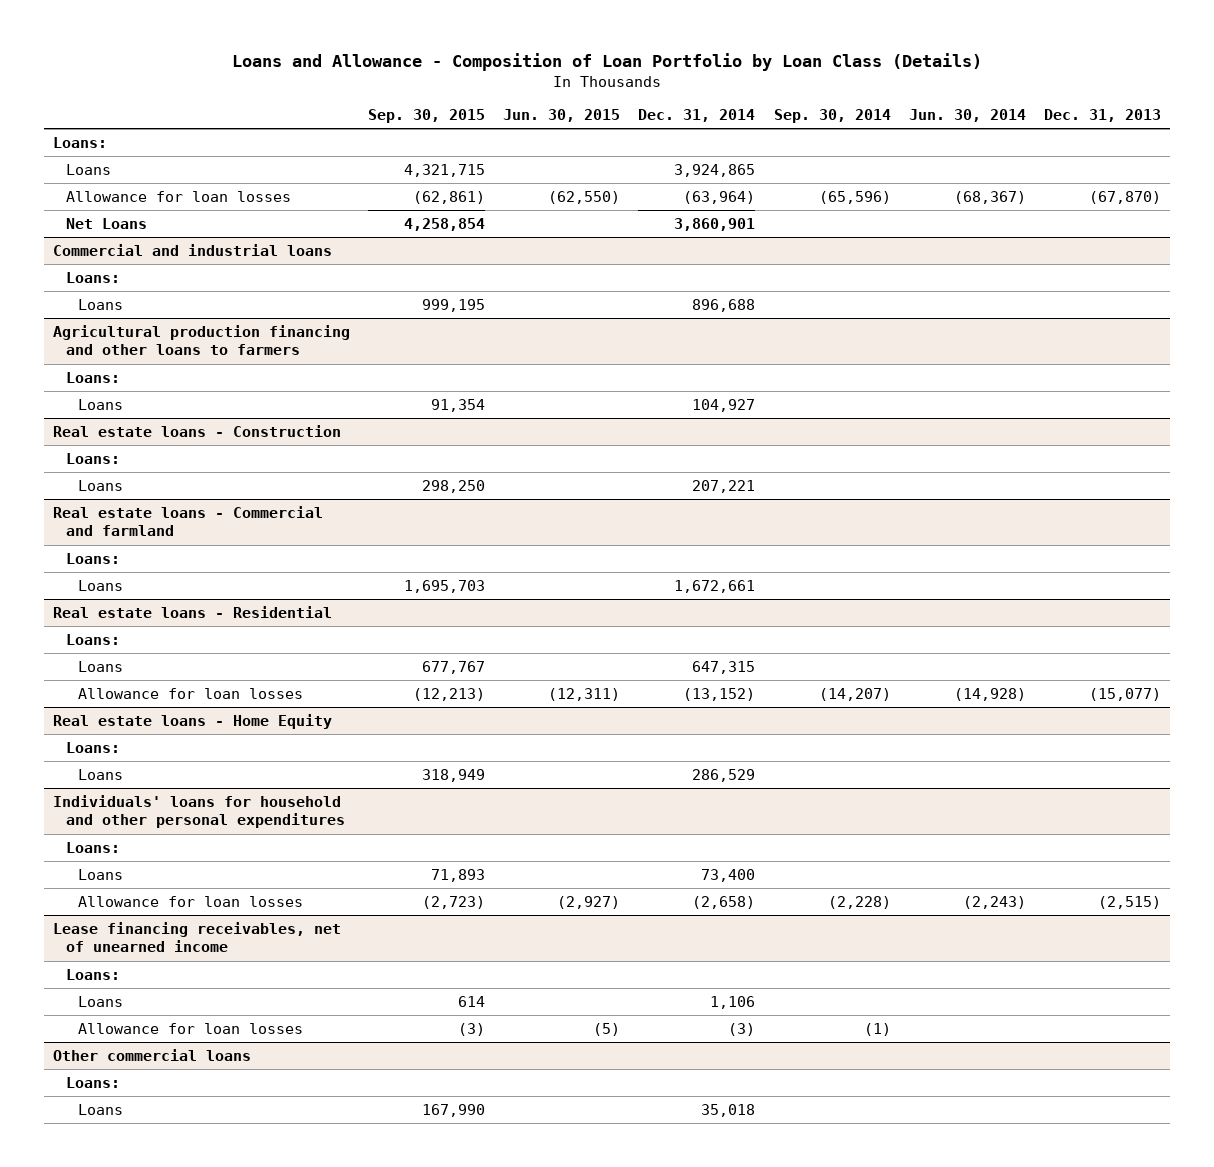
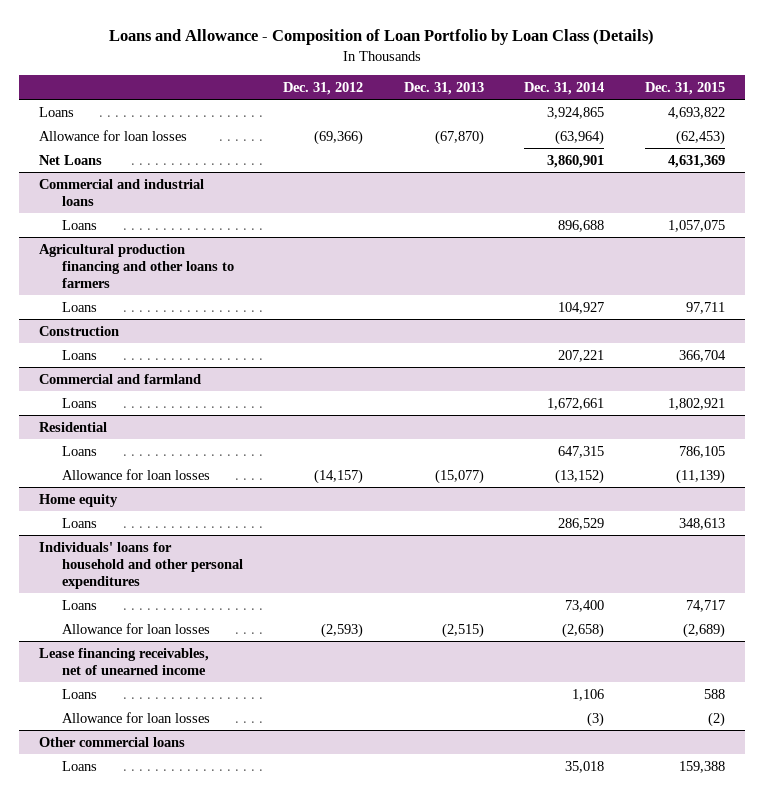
- | Sep. 30, 2015 | Jun. 30, 2015 | Dec. 31, 2014 | Sep. 30, 2014 | Jun. 30, 2014 | Dec. 31, 2013
+ | Dec. 31, 2012 | Dec. 31, 2013 | Dec. 31, 2014 | Dec. 31, 2015
- Loans:
@ Commercial and industrial loans
- Loans:
@ Agricultural production financing and other loans to farmers
- Loans:
- Real estate loans - Construction
- Loans:
+ Construction
- Real estate loans - Commercial and farmland
- Loans:
+ Commercial and farmland
- Real estate loans - Residential
- Loans:
+ Residential
- Real estate loans - Home Equity
- Loans:
+ Home equity
@ Individuals' loans for household and other personal expenditures
- Loans:
@ Lease financing receivables, net of unearned income
- Loans:
@ Other commercial loans
- Loans:

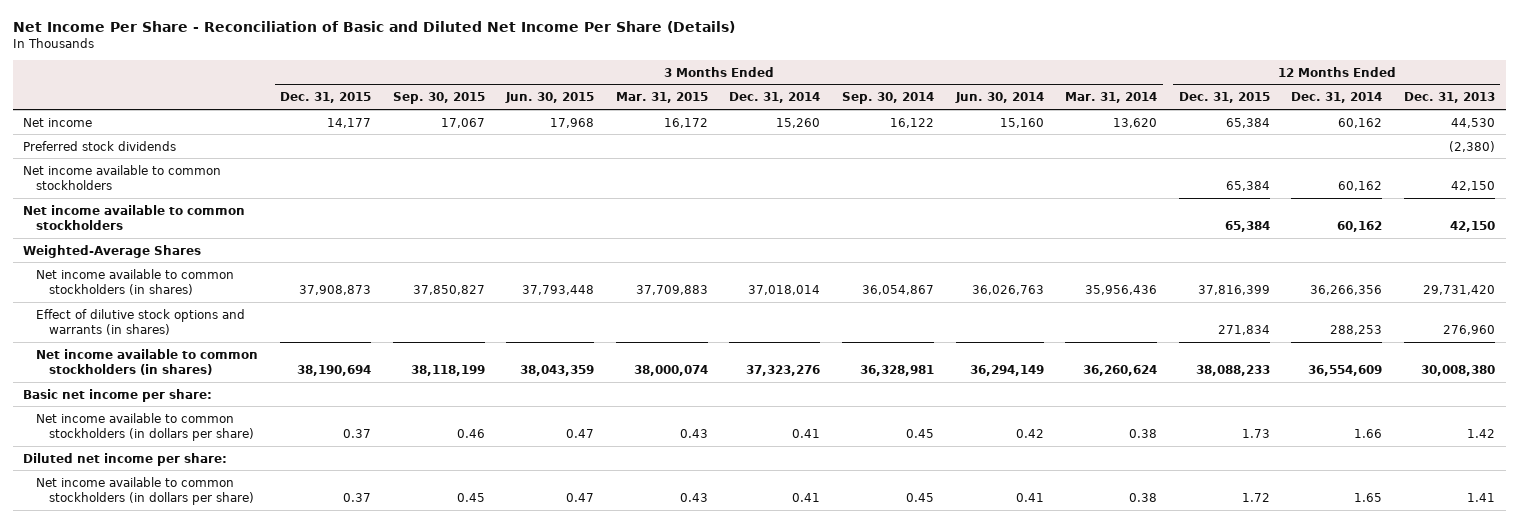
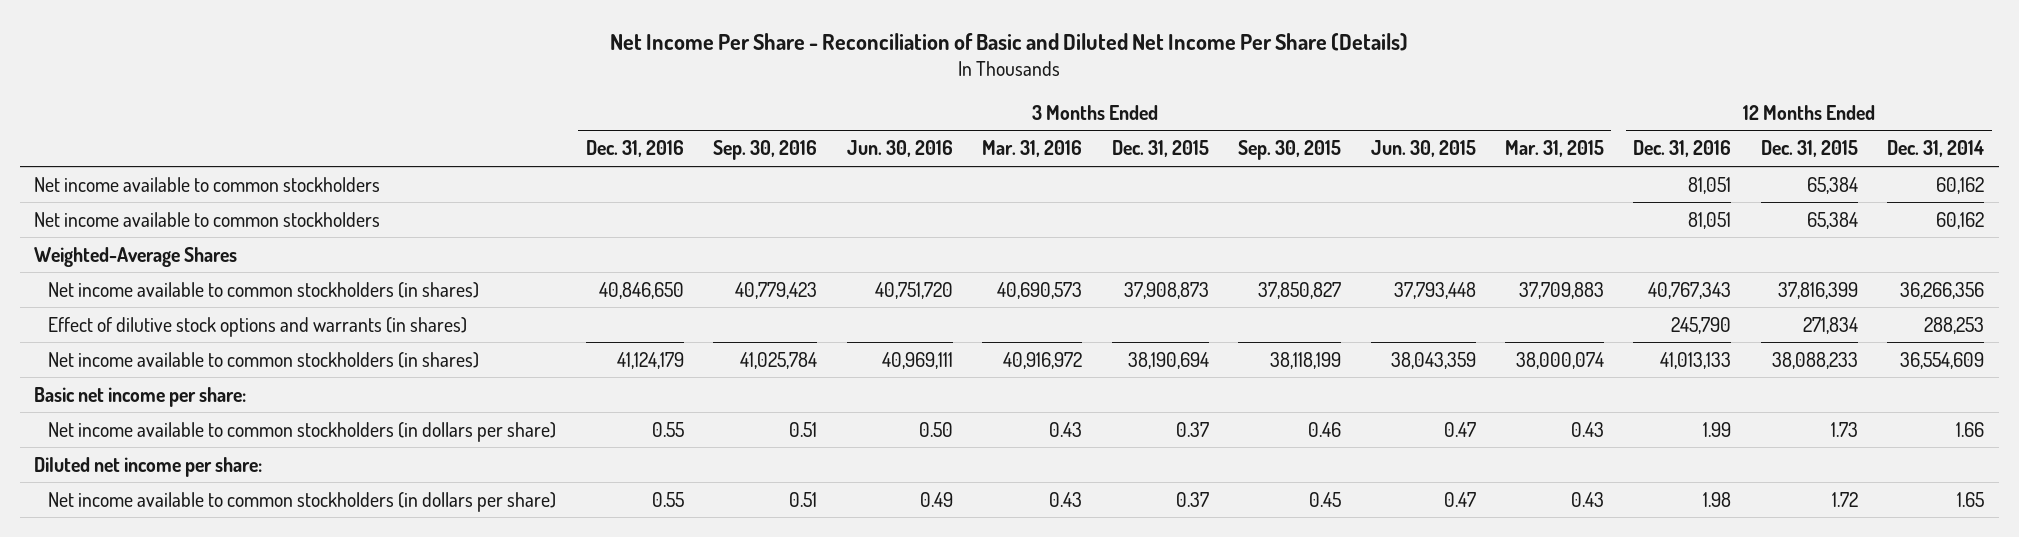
- | 3 Months Ended Dec. 31, 2015 | 3 Months Ended Sep. 30, 2015 | 3 Months Ended Jun. 30, 2015 | 3 Months Ended Mar. 31, 2015 | 3 Months Ended Dec. 31, 2014 | 3 Months Ended Sep. 30, 2014 | 3 Months Ended Jun. 30, 2014 | 3 Months Ended Mar. 31, 2014 | 12 Months Ended Dec. 31, 2015 | 12 Months Ended Dec. 31, 2014 | 12 Months Ended Dec. 31, 2013
+ | 3 Months Ended Dec. 31, 2016 | 3 Months Ended Sep. 30, 2016 | 3 Months Ended Jun. 30, 2016 | 3 Months Ended Mar. 31, 2016 | 3 Months Ended Dec. 31, 2015 | 3 Months Ended Sep. 30, 2015 | 3 Months Ended Jun. 30, 2015 | 3 Months Ended Mar. 31, 2015 | 12 Months Ended Dec. 31, 2016 | 12 Months Ended Dec. 31, 2015 | 12 Months Ended Dec. 31, 2014
- Net income | 14,177 | 17,067 | 17,968 | 16,172 | 15,260 | 16,122 | 15,160 | 13,620 | 65,384 | 60,162 | 44,530
- Preferred stock dividends | | | | | | | | | | | (2,380)

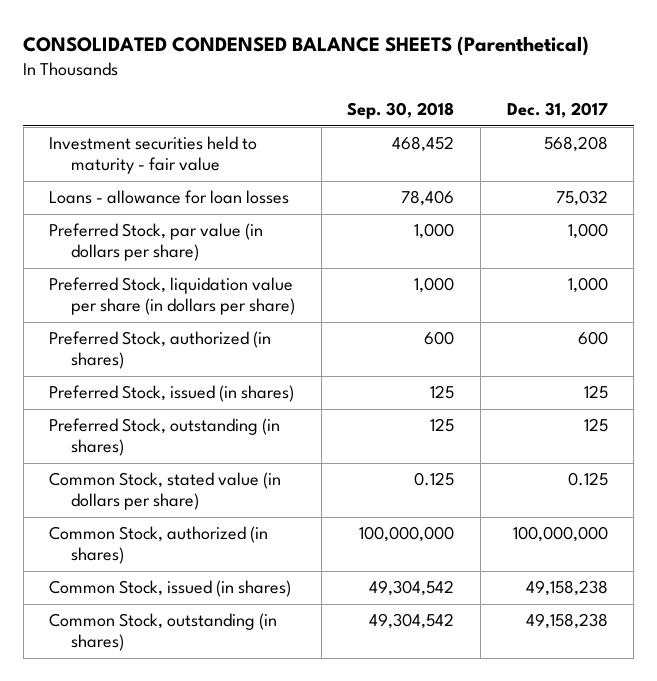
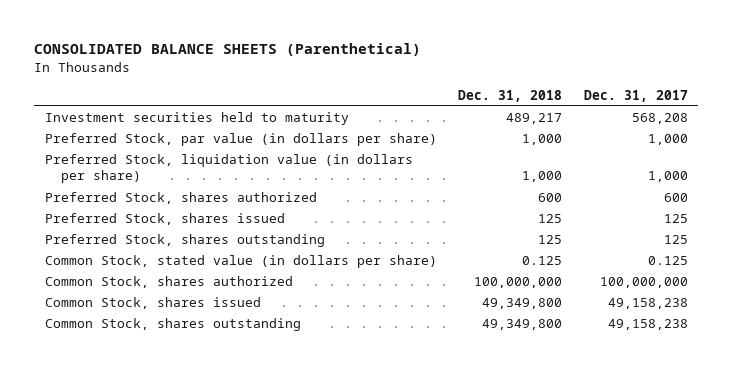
- CONSOLIDATED CONDENSED BALANCE SHEETS (Parenthetical)
+ CONSOLIDATED BALANCE SHEETS (Parenthetical)
- | Sep. 30, 2018 | Dec. 31, 2017
+ | Dec. 31, 2018 | Dec. 31, 2017
- Investment securities held to maturity - fair value | 468,452 | 568,208
- Loans - allowance for loan losses | 78,406 | 75,032
+ Investment securities held to maturity | 489,217 | 568,208
- Preferred Stock, liquidation value per share (in dollars per share) | 1,000 | 1,000
- Preferred Stock, authorized (in shares) | 600 | 600
- Preferred Stock, issued (in shares) | 125 | 125
- Preferred Stock, outstanding (in shares) | 125 | 125
+ Preferred Stock, liquidation value (in dollars per share) | 1,000 | 1,000
+ Preferred Stock, shares authorized | 600 | 600
+ Preferred Stock, shares issued | 125 | 125
+ Preferred Stock, shares outstanding | 125 | 125
- Common Stock, authorized (in shares) | 100,000,000 | 100,000,000
- Common Stock, issued (in shares) | 49,304,542 | 49,158,238
- Common Stock, outstanding (in shares) | 49,304,542 | 49,158,238
+ Common Stock, shares authorized | 100,000,000 | 100,000,000
+ Common Stock, shares issued | 49,349,800 | 49,158,238
+ Common Stock, shares outstanding | 49,349,800 | 49,158,238

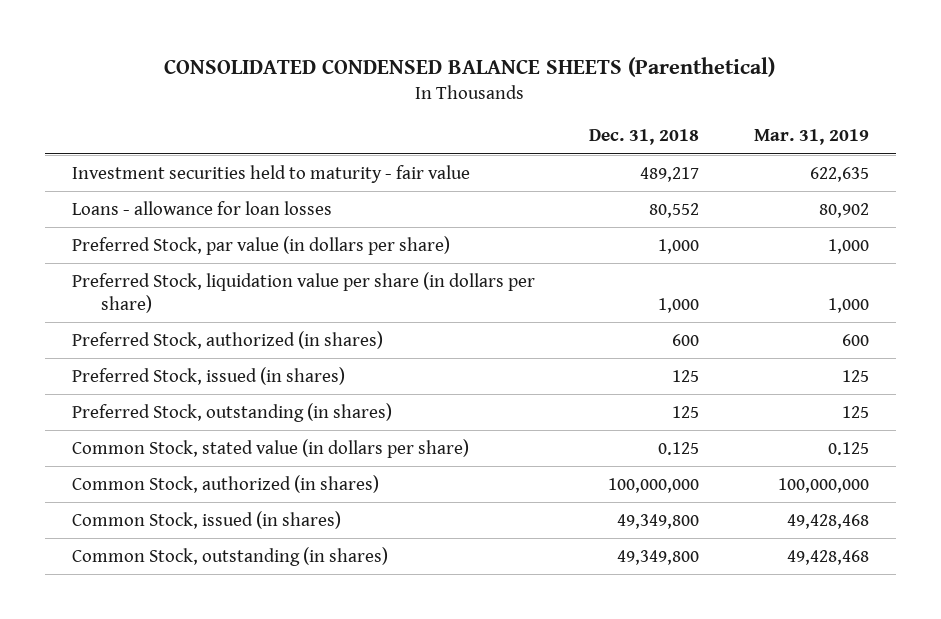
- CONSOLIDATED BALANCE SHEETS (Parenthetical)
+ CONSOLIDATED CONDENSED BALANCE SHEETS (Parenthetical)
- | Dec. 31, 2018 | Dec. 31, 2017
+ | Dec. 31, 2018 | Mar. 31, 2019
- Investment securities held to maturity | 489,217 | 568,208
+ Investment securities held to maturity - fair value | 489,217 | 622,635
+ Loans - allowance for loan losses | 80,552 | 80,902
- Preferred Stock, liquidation value (in dollars per share) | 1,000 | 1,000
- Preferred Stock, shares authorized | 600 | 600
- Preferred Stock, shares issued | 125 | 125
- Preferred Stock, shares outstanding | 125 | 125
+ Preferred Stock, liquidation value per share (in dollars per share) | 1,000 | 1,000
+ Preferred Stock, authorized (in shares) | 600 | 600
+ Preferred Stock, issued (in shares) | 125 | 125
+ Preferred Stock, outstanding (in shares) | 125 | 125
- Common Stock, shares authorized | 100,000,000 | 100,000,000
- Common Stock, shares issued | 49,349,800 | 49,158,238
- Common Stock, shares outstanding | 49,349,800 | 49,158,238
+ Common Stock, authorized (in shares) | 100,000,000 | 100,000,000
+ Common Stock, issued (in shares) | 49,349,800 | 49,428,468
+ Common Stock, outstanding (in shares) | 49,349,800 | 49,428,468

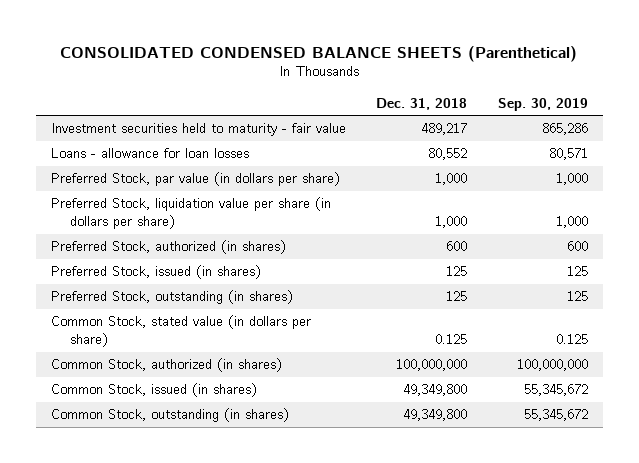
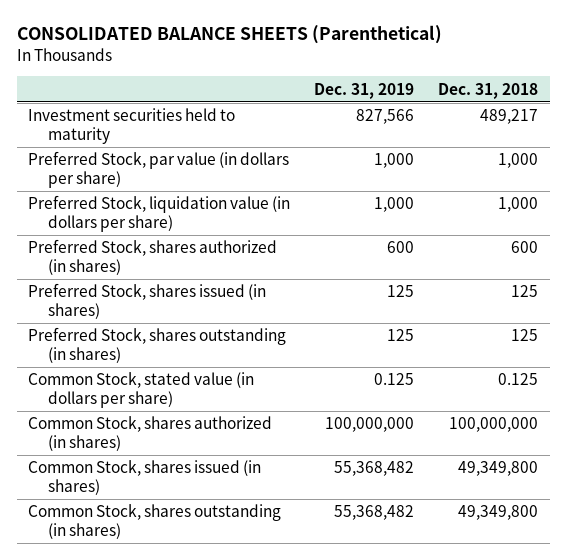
- CONSOLIDATED CONDENSED BALANCE SHEETS (Parenthetical)
+ CONSOLIDATED BALANCE SHEETS (Parenthetical)
- | Dec. 31, 2018 | Sep. 30, 2019
+ | Dec. 31, 2019 | Dec. 31, 2018
- Investment securities held to maturity - fair value | 489,217 | 865,286
- Loans - allowance for loan losses | 80,552 | 80,571
+ Investment securities held to maturity | 827,566 | 489,217
- Preferred Stock, liquidation value per share (in dollars per share) | 1,000 | 1,000
- Preferred Stock, authorized (in shares) | 600 | 600
- Preferred Stock, issued (in shares) | 125 | 125
- Preferred Stock, outstanding (in shares) | 125 | 125
+ Preferred Stock, liquidation value (in dollars per share) | 1,000 | 1,000
+ Preferred Stock, shares authorized (in shares) | 600 | 600
+ Preferred Stock, shares issued (in shares) | 125 | 125
+ Preferred Stock, shares outstanding (in shares) | 125 | 125
- Common Stock, authorized (in shares) | 100,000,000 | 100,000,000
- Common Stock, issued (in shares) | 49,349,800 | 55,345,672
- Common Stock, outstanding (in shares) | 49,349,800 | 55,345,672
+ Common Stock, shares authorized (in shares) | 100,000,000 | 100,000,000
+ Common Stock, shares issued (in shares) | 55,368,482 | 49,349,800
+ Common Stock, shares outstanding (in shares) | 55,368,482 | 49,349,800

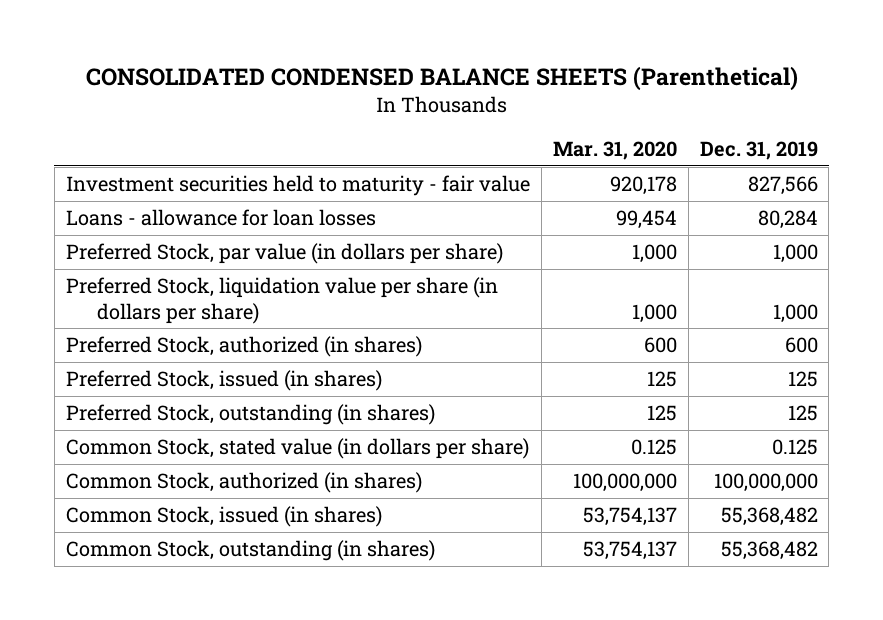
- CONSOLIDATED BALANCE SHEETS (Parenthetical)
+ CONSOLIDATED CONDENSED BALANCE SHEETS (Parenthetical)
- | Dec. 31, 2019 | Dec. 31, 2018
+ | Mar. 31, 2020 | Dec. 31, 2019
- Investment securities held to maturity | 827,566 | 489,217
+ Investment securities held to maturity - fair value | 920,178 | 827,566
+ Loans - allowance for loan losses | 99,454 | 80,284
- Preferred Stock, liquidation value (in dollars per share) | 1,000 | 1,000
- Preferred Stock, shares authorized (in shares) | 600 | 600
- Preferred Stock, shares issued (in shares) | 125 | 125
- Preferred Stock, shares outstanding (in shares) | 125 | 125
+ Preferred Stock, liquidation value per share (in dollars per share) | 1,000 | 1,000
+ Preferred Stock, authorized (in shares) | 600 | 600
+ Preferred Stock, issued (in shares) | 125 | 125
+ Preferred Stock, outstanding (in shares) | 125 | 125
- Common Stock, shares authorized (in shares) | 100,000,000 | 100,000,000
- Common Stock, shares issued (in shares) | 55,368,482 | 49,349,800
- Common Stock, shares outstanding (in shares) | 55,368,482 | 49,349,800
+ Common Stock, authorized (in shares) | 100,000,000 | 100,000,000
+ Common Stock, issued (in shares) | 53,754,137 | 55,368,482
+ Common Stock, outstanding (in shares) | 53,754,137 | 55,368,482

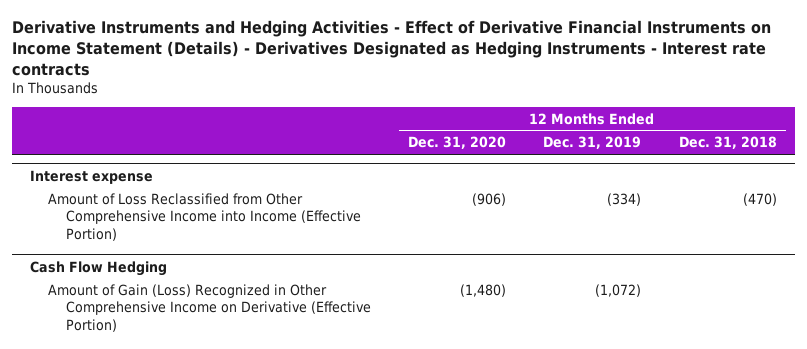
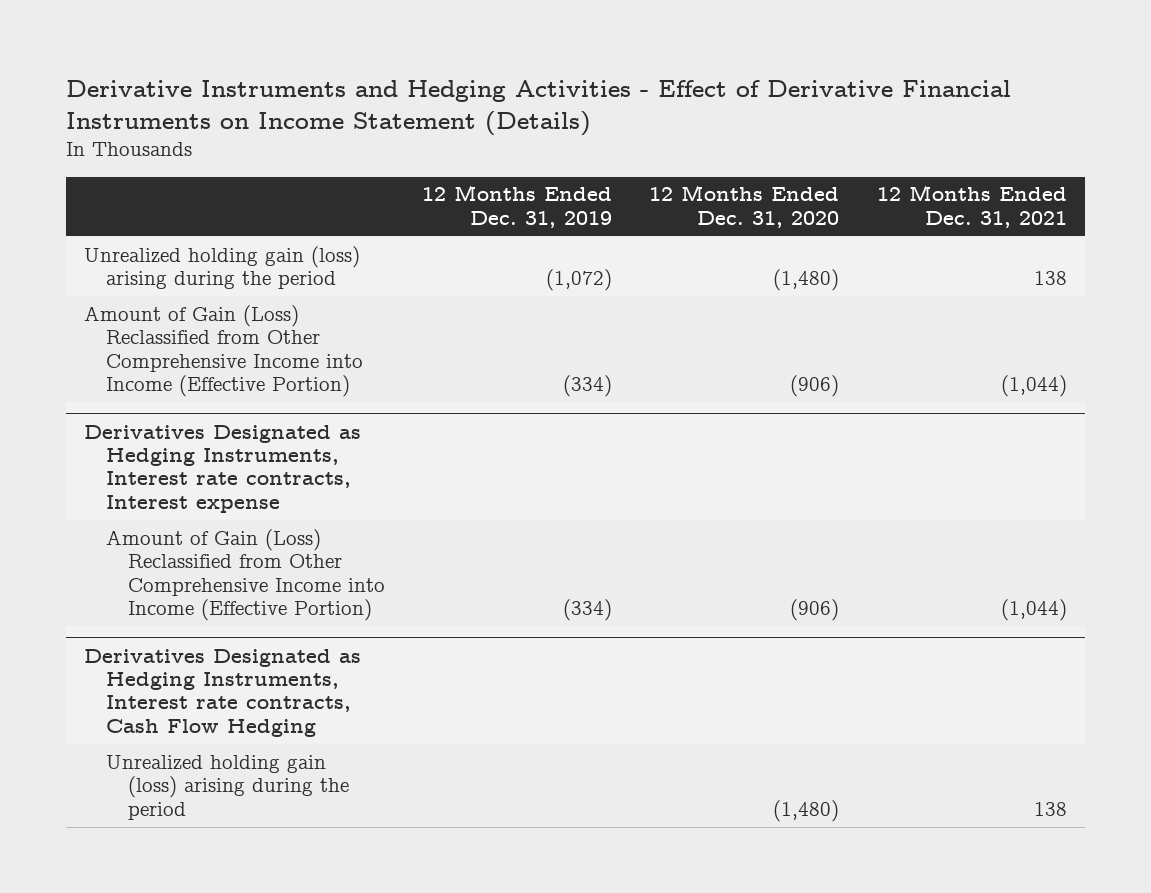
- Derivative Instruments and Hedging Activities - Effect of Derivative Financial Instruments on Income Statement (Details) - Derivatives Designated as Hedging Instruments - Interest rate contracts
+ Derivative Instruments and Hedging Activities - Effect of Derivative Financial Instruments on Income Statement (Details)
- | 12 Months Ended Dec. 31, 2020 | 12 Months Ended Dec. 31, 2019 | 12 Months Ended Dec. 31, 2018
+ | 12 Months Ended Dec. 31, 2019 | 12 Months Ended Dec. 31, 2020 | 12 Months Ended Dec. 31, 2021
- Interest expense
- Amount of Loss Reclassified from Other Comprehensive Income into Income (Effective Portion) | (906) | (334) | (470)
- Cash Flow Hedging
- Amount of Gain (Loss) Recognized in Other Comprehensive Income on Derivative (Effective Portion) | (1,480) | (1,072) |
+ Unrealized holding gain (loss) arising during the period | (1,072) | (1,480) | 138
+ Amount of Gain (Loss) Reclassified from Other Comprehensive Income into Income (Effective Portion) | (334) | (906) | (1,044)
+ Derivatives Designated as Hedging Instruments, Interest rate contracts, Interest expense
+ Amount of Gain (Loss) Reclassified from Other Comprehensive Income into Income (Effective Portion) | (334) | (906) | (1,044)
+ Derivatives Designated as Hedging Instruments, Interest rate contracts, Cash Flow Hedging
+ Unrealized holding gain (loss) arising during the period | | (1,480) | 138

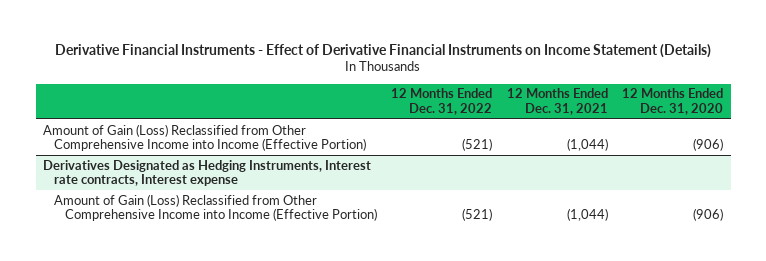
- Derivative Instruments and Hedging Activities - Effect of Derivative Financial Instruments on Income Statement (Details)
+ Derivative Financial Instruments - Effect of Derivative Financial Instruments on Income Statement (Details)
- | 12 Months Ended Dec. 31, 2019 | 12 Months Ended Dec. 31, 2020 | 12 Months Ended Dec. 31, 2021
+ | 12 Months Ended Dec. 31, 2022 | 12 Months Ended Dec. 31, 2021 | 12 Months Ended Dec. 31, 2020
- Unrealized holding gain (loss) arising during the period | (1,072) | (1,480) | 138
- Derivatives Designated as Hedging Instruments, Interest rate contracts, Cash Flow Hedging
- Unrealized holding gain (loss) arising during the period | | (1,480) | 138

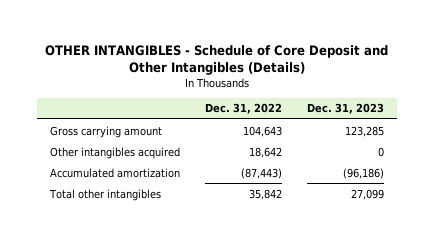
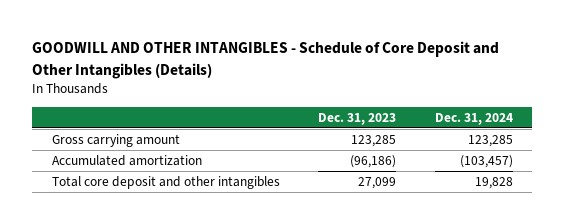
- OTHER INTANGIBLES - Schedule of Core Deposit and Other Intangibles (Details)
+ GOODWILL AND OTHER INTANGIBLES - Schedule of Core Deposit and Other Intangibles (Details)
- | Dec. 31, 2022 | Dec. 31, 2023
+ | Dec. 31, 2023 | Dec. 31, 2024
- Other intangibles acquired | 18,642 | 0
- Total other intangibles | 35,842 | 27,099
+ Total core deposit and other intangibles | 27,099 | 19,828

